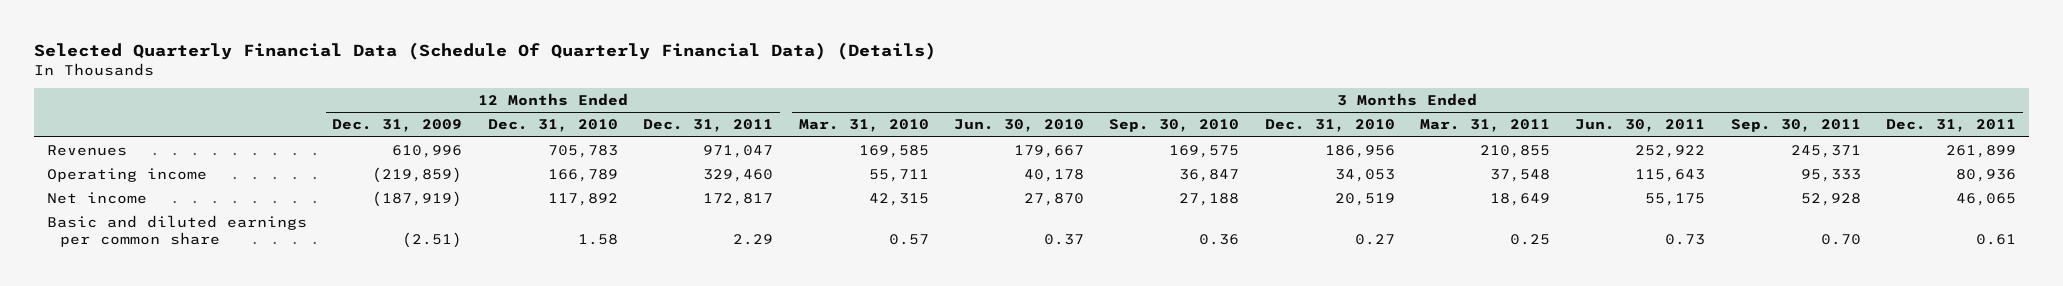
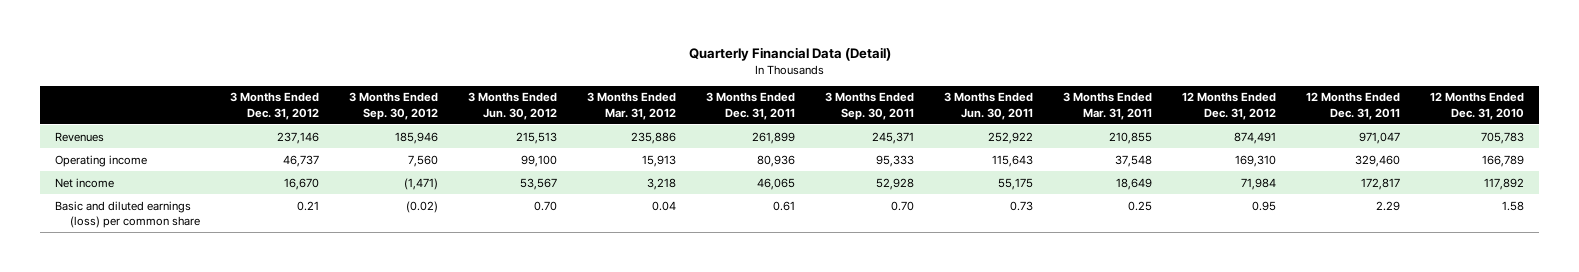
- Selected Quarterly Financial Data (Schedule Of Quarterly Financial Data) (Details)
+ Quarterly Financial Data (Detail)
- | 12 Months Ended Dec. 31, 2009 | 12 Months Ended Dec. 31, 2010 | 12 Months Ended Dec. 31, 2011 | 3 Months Ended Mar. 31, 2010 | 3 Months Ended Jun. 30, 2010 | 3 Months Ended Sep. 30, 2010 | 3 Months Ended Dec. 31, 2010 | 3 Months Ended Mar. 31, 2011 | 3 Months Ended Jun. 30, 2011 | 3 Months Ended Sep. 30, 2011 | 3 Months Ended Dec. 31, 2011
+ | 3 Months Ended Dec. 31, 2012 | 3 Months Ended Sep. 30, 2012 | 3 Months Ended Jun. 30, 2012 | 3 Months Ended Mar. 31, 2012 | 3 Months Ended Dec. 31, 2011 | 3 Months Ended Sep. 30, 2011 | 3 Months Ended Jun. 30, 2011 | 3 Months Ended Mar. 31, 2011 | 12 Months Ended Dec. 31, 2012 | 12 Months Ended Dec. 31, 2011 | 12 Months Ended Dec. 31, 2010
- Basic and diluted earnings per common share | (2.51) | 1.58 | 2.29 | 0.57 | 0.37 | 0.36 | 0.27 | 0.25 | 0.73 | 0.70 | 0.61
+ Basic and diluted earnings (loss) per common share | 0.21 | (0.02) | 0.70 | 0.04 | 0.61 | 0.70 | 0.73 | 0.25 | 0.95 | 2.29 | 1.58

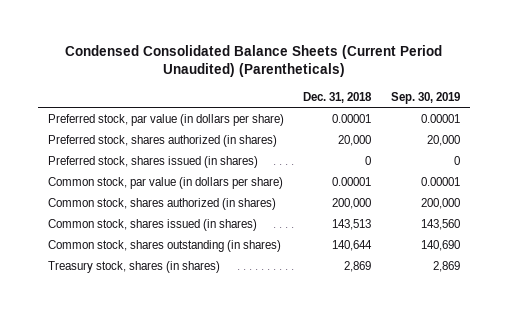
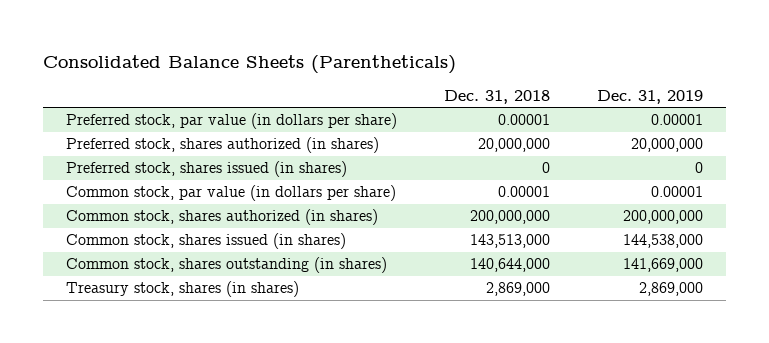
- Condensed Consolidated Balance Sheets (Current Period Unaudited) (Parentheticals)
+ Consolidated Balance Sheets (Parentheticals)
- | Dec. 31, 2018 | Sep. 30, 2019
+ | Dec. 31, 2018 | Dec. 31, 2019
- Preferred stock, shares authorized (in shares) | 20,000 | 20,000
+ Preferred stock, shares authorized (in shares) | 20,000,000 | 20,000,000
- Common stock, shares authorized (in shares) | 200,000 | 200,000
- Common stock, shares issued (in shares) | 143,513 | 143,560
- Common stock, shares outstanding (in shares) | 140,644 | 140,690
- Treasury stock, shares (in shares) | 2,869 | 2,869
+ Common stock, shares authorized (in shares) | 200,000,000 | 200,000,000
+ Common stock, shares issued (in shares) | 143,513,000 | 144,538,000
+ Common stock, shares outstanding (in shares) | 140,644,000 | 141,669,000
+ Treasury stock, shares (in shares) | 2,869,000 | 2,869,000

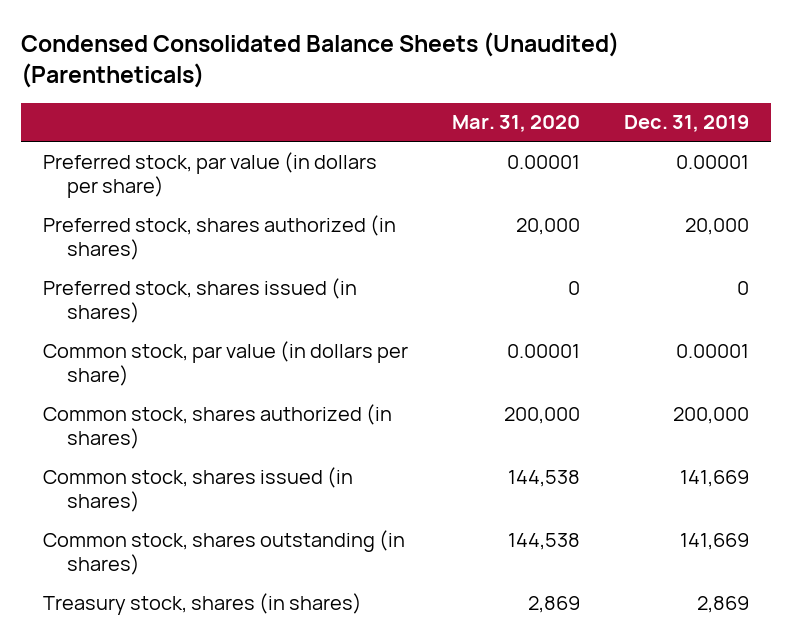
- Consolidated Balance Sheets (Parentheticals)
+ Condensed Consolidated Balance Sheets (Unaudited) (Parentheticals)
- | Dec. 31, 2018 | Dec. 31, 2019
+ | Mar. 31, 2020 | Dec. 31, 2019
- Preferred stock, shares authorized (in shares) | 20,000,000 | 20,000,000
+ Preferred stock, shares authorized (in shares) | 20,000 | 20,000
- Common stock, shares authorized (in shares) | 200,000,000 | 200,000,000
- Common stock, shares issued (in shares) | 143,513,000 | 144,538,000
- Common stock, shares outstanding (in shares) | 140,644,000 | 141,669,000
- Treasury stock, shares (in shares) | 2,869,000 | 2,869,000
+ Common stock, shares authorized (in shares) | 200,000 | 200,000
+ Common stock, shares issued (in shares) | 144,538 | 141,669
+ Common stock, shares outstanding (in shares) | 144,538 | 141,669
+ Treasury stock, shares (in shares) | 2,869 | 2,869

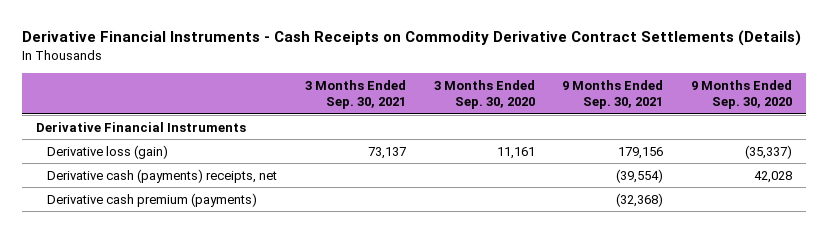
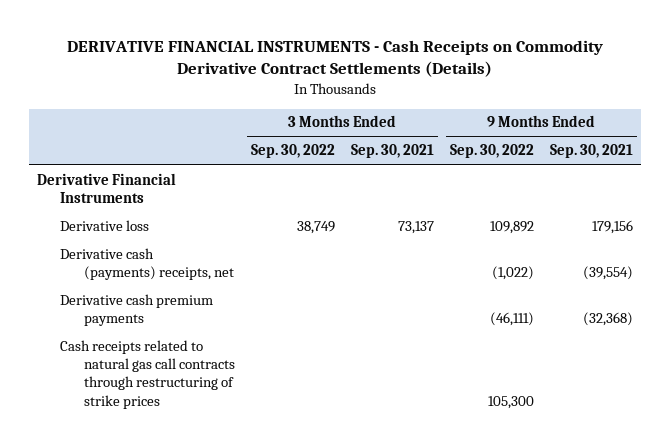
- Derivative Financial Instruments - Cash Receipts on Commodity Derivative Contract Settlements (Details)
+ DERIVATIVE FINANCIAL INSTRUMENTS - Cash Receipts on Commodity Derivative Contract Settlements (Details)
- | 3 Months Ended Sep. 30, 2021 | 3 Months Ended Sep. 30, 2020 | 9 Months Ended Sep. 30, 2021 | 9 Months Ended Sep. 30, 2020
+ | 3 Months Ended Sep. 30, 2022 | 3 Months Ended Sep. 30, 2021 | 9 Months Ended Sep. 30, 2022 | 9 Months Ended Sep. 30, 2021
- Derivative loss (gain) | 73,137 | 11,161 | 179,156 | (35,337)
+ Derivative loss | 38,749 | 73,137 | 109,892 | 179,156
- Derivative cash premium (payments) | | | (32,368) |
+ Derivative cash premium payments | | | (46,111) | (32,368)
+ Cash receipts related to natural gas call contracts through restructuring of strike prices | | | 105,300 |

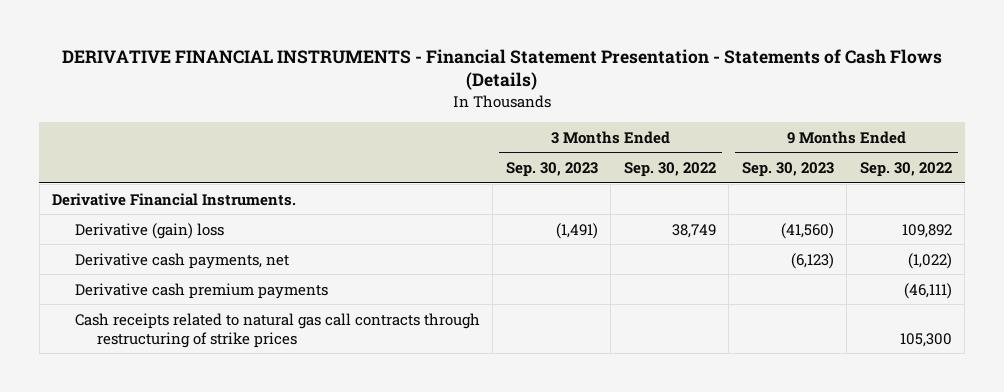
- DERIVATIVE FINANCIAL INSTRUMENTS - Cash Receipts on Commodity Derivative Contract Settlements (Details)
+ DERIVATIVE FINANCIAL INSTRUMENTS - Financial Statement Presentation - Statements of Cash Flows (Details)
- | 3 Months Ended Sep. 30, 2022 | 3 Months Ended Sep. 30, 2021 | 9 Months Ended Sep. 30, 2022 | 9 Months Ended Sep. 30, 2021
+ | 3 Months Ended Sep. 30, 2023 | 3 Months Ended Sep. 30, 2022 | 9 Months Ended Sep. 30, 2023 | 9 Months Ended Sep. 30, 2022
- Derivative Financial Instruments
- Derivative loss | 38,749 | 73,137 | 109,892 | 179,156
- Derivative cash (payments) receipts, net | | | (1,022) | (39,554)
+ Derivative Financial Instruments.
+ Derivative (gain) loss | (1,491) | 38,749 | (41,560) | 109,892
+ Derivative cash payments, net | | | (6,123) | (1,022)

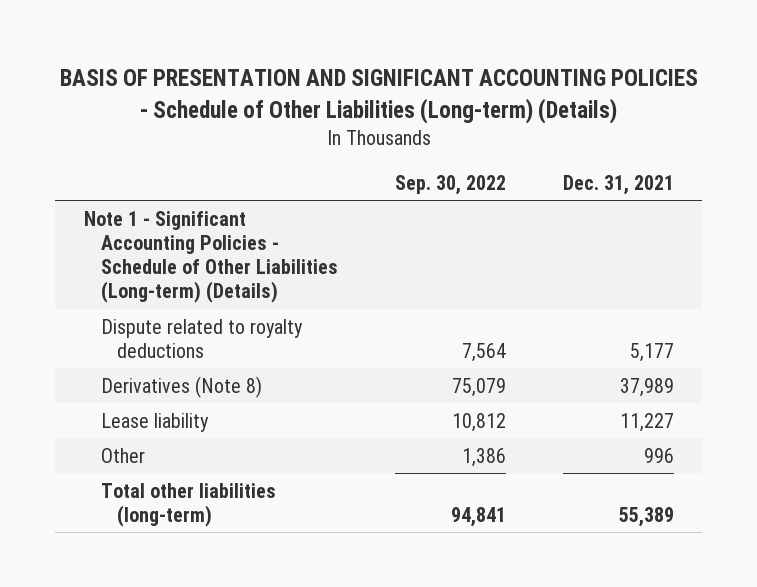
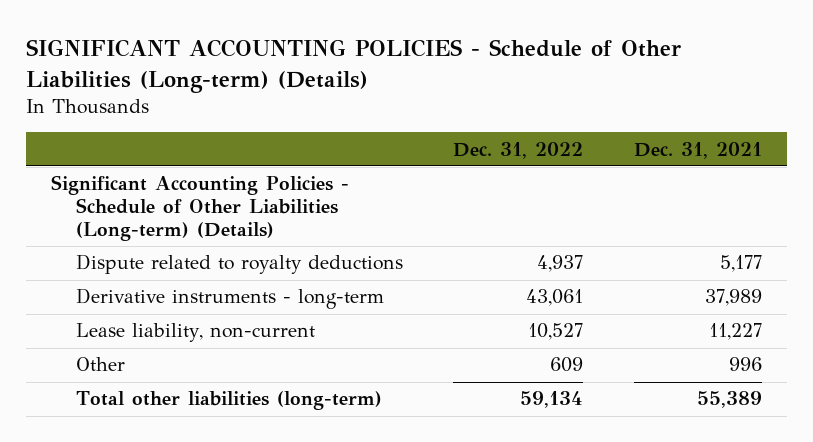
- BASIS OF PRESENTATION AND SIGNIFICANT ACCOUNTING POLICIES - Schedule of Other Liabilities (Long-term) (Details)
+ SIGNIFICANT ACCOUNTING POLICIES - Schedule of Other Liabilities (Long-term) (Details)
- | Sep. 30, 2022 | Dec. 31, 2021
+ | Dec. 31, 2022 | Dec. 31, 2021
- Note 1 - Significant Accounting Policies - Schedule of Other Liabilities (Long-term) (Details)
+ Significant Accounting Policies - Schedule of Other Liabilities (Long-term) (Details)
- Derivatives (Note 8) | 75,079 | 37,989
- Lease liability | 10,812 | 11,227
+ Derivative instruments - long-term | 43,061 | 37,989
+ Lease liability, non-current | 10,527 | 11,227

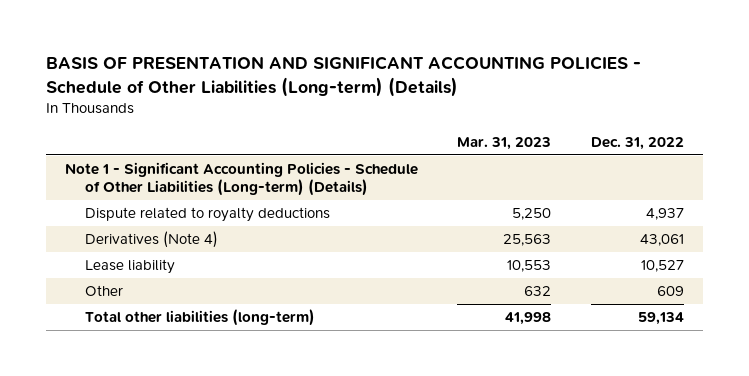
- SIGNIFICANT ACCOUNTING POLICIES - Schedule of Other Liabilities (Long-term) (Details)
+ BASIS OF PRESENTATION AND SIGNIFICANT ACCOUNTING POLICIES - Schedule of Other Liabilities (Long-term) (Details)
- | Dec. 31, 2022 | Dec. 31, 2021
+ | Mar. 31, 2023 | Dec. 31, 2022
- Significant Accounting Policies - Schedule of Other Liabilities (Long-term) (Details)
+ Note 1 - Significant Accounting Policies - Schedule of Other Liabilities (Long-term) (Details)
- Derivative instruments - long-term | 43,061 | 37,989
- Lease liability, non-current | 10,527 | 11,227
+ Derivatives (Note 4) | 25,563 | 43,061
+ Lease liability | 10,553 | 10,527

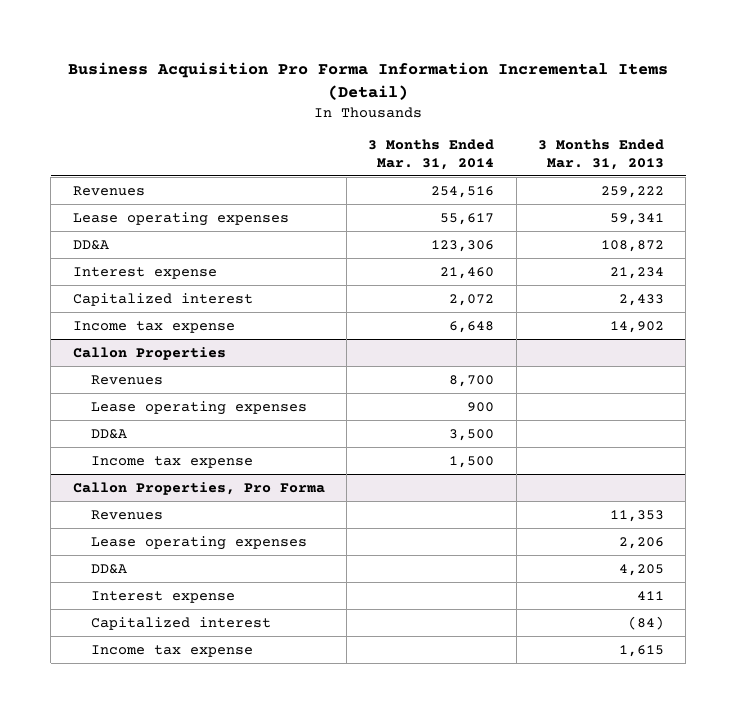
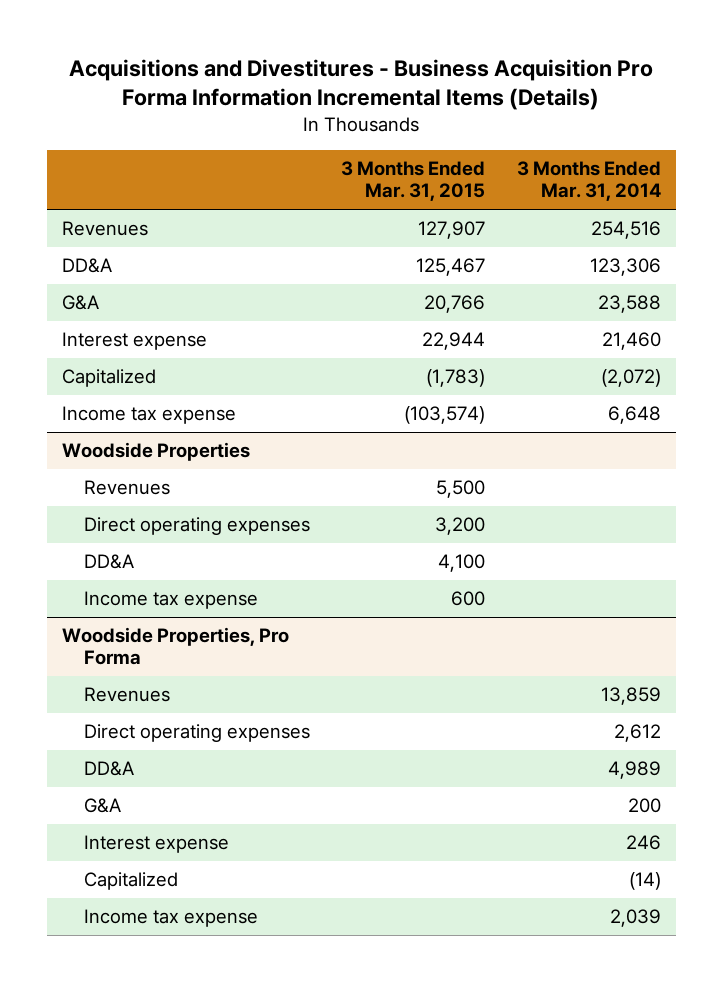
- Business Acquisition Pro Forma Information Incremental Items (Detail)
+ Acquisitions and Divestitures - Business Acquisition Pro Forma Information Incremental Items (Details)
- | 3 Months Ended Mar. 31, 2014 | 3 Months Ended Mar. 31, 2013
+ | 3 Months Ended Mar. 31, 2015 | 3 Months Ended Mar. 31, 2014
- Lease operating expenses | 55,617 | 59,341
+ G&A | 20,766 | 23,588
- Capitalized interest | 2,072 | 2,433
+ Capitalized | (1,783) | (2,072)
- Callon Properties
- Revenues | 8,700 |
- Lease operating expenses | 900 |
- DD&A | 3,500 |
- Income tax expense | 1,500 |
- Callon Properties, Pro Forma
+ Woodside Properties
- Lease operating expenses | | 2,206
+ Direct operating expenses | 3,200 |
- Interest expense | | 411
- Capitalized interest | | (84)
+ Woodside Properties, Pro Forma
+ Revenues | | 13,859
+ Direct operating expenses | | 2,612
+ DD&A | | 4,989
+ G&A | | 200
+ Interest expense | | 246
+ Capitalized | | (14)
+ Income tax expense | | 2,039

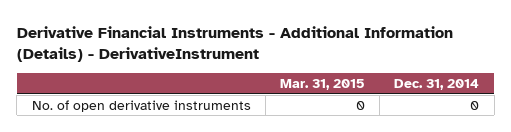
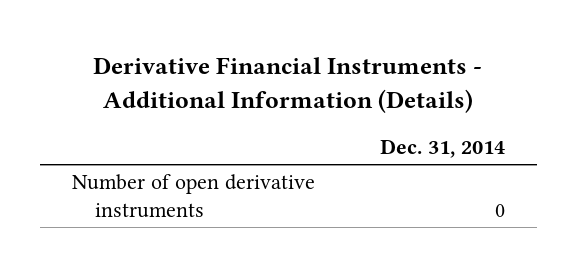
- Derivative Financial Instruments - Additional Information (Details) - DerivativeInstrument
+ Derivative Financial Instruments - Additional Information (Details)
- | Mar. 31, 2015 | Dec. 31, 2014
+ | Dec. 31, 2014
- No. of open derivative instruments | 0 | 0
+ Number of open derivative instruments | 0

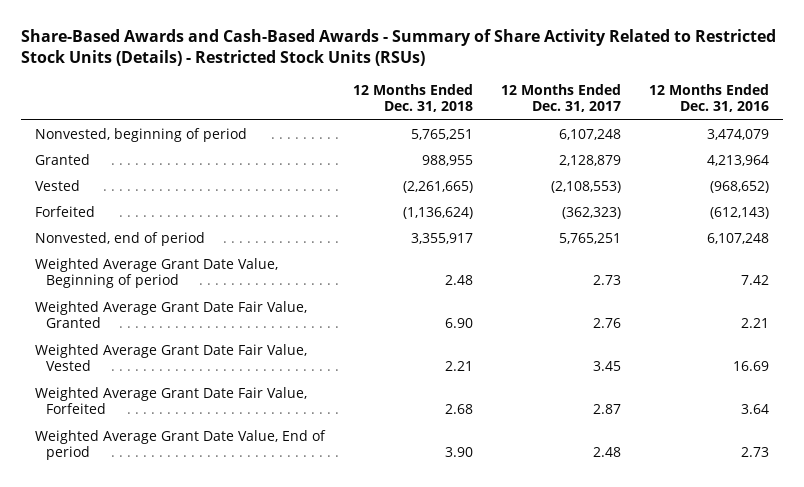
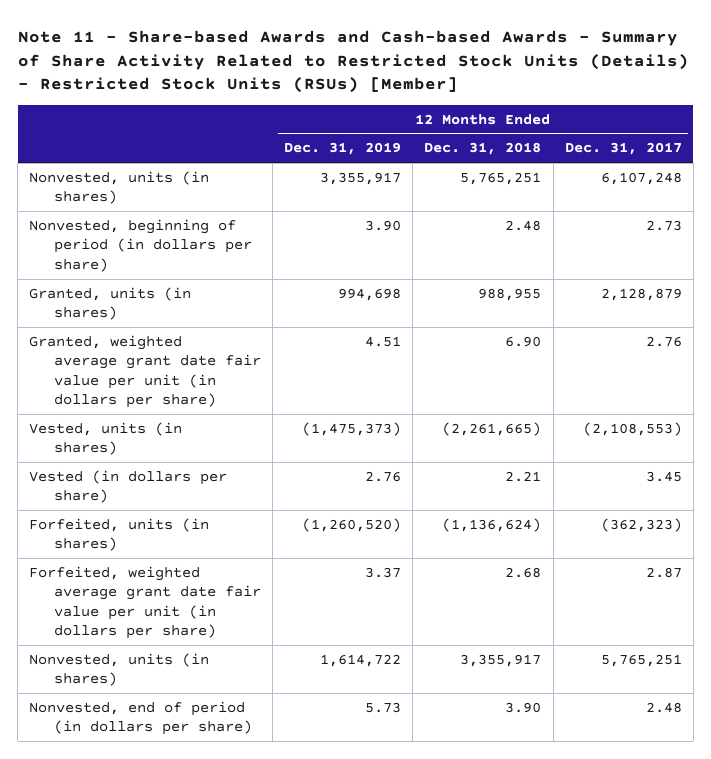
- Share-Based Awards and Cash-Based Awards - Summary of Share Activity Related to Restricted Stock Units (Details) - Restricted Stock Units (RSUs)
+ Note 11 - Share-based Awards and Cash-based Awards - Summary of Share Activity Related to Restricted Stock Units (Details) - Restricted Stock Units (RSUs) [Member]
- | 12 Months Ended Dec. 31, 2018 | 12 Months Ended Dec. 31, 2017 | 12 Months Ended Dec. 31, 2016
+ | 12 Months Ended Dec. 31, 2019 | 12 Months Ended Dec. 31, 2018 | 12 Months Ended Dec. 31, 2017
- Nonvested, beginning of period | 5,765,251 | 6,107,248 | 3,474,079
- Granted | 988,955 | 2,128,879 | 4,213,964
- Vested | (2,261,665) | (2,108,553) | (968,652)
- Forfeited | (1,136,624) | (362,323) | (612,143)
- Nonvested, end of period | 3,355,917 | 5,765,251 | 6,107,248
- Weighted Average Grant Date Value, Beginning of period | 2.48 | 2.73 | 7.42
- Weighted Average Grant Date Fair Value, Granted | 6.90 | 2.76 | 2.21
- Weighted Average Grant Date Fair Value, Vested | 2.21 | 3.45 | 16.69
- Weighted Average Grant Date Fair Value, Forfeited | 2.68 | 2.87 | 3.64
- Weighted Average Grant Date Value, End of period | 3.90 | 2.48 | 2.73
+ Nonvested, units (in shares) | 3,355,917 | 5,765,251 | 6,107,248
+ Nonvested, beginning of period (in dollars per share) | 3.90 | 2.48 | 2.73
+ Granted, units (in shares) | 994,698 | 988,955 | 2,128,879
+ Granted, weighted average grant date fair value per unit (in dollars per share) | 4.51 | 6.90 | 2.76
+ Vested, units (in shares) | (1,475,373) | (2,261,665) | (2,108,553)
+ Vested (in dollars per share) | 2.76 | 2.21 | 3.45
+ Forfeited, units (in shares) | (1,260,520) | (1,136,624) | (362,323)
+ Forfeited, weighted average grant date fair value per unit (in dollars per share) | 3.37 | 2.68 | 2.87
+ Nonvested, units (in shares) | 1,614,722 | 3,355,917 | 5,765,251
+ Nonvested, end of period (in dollars per share) | 5.73 | 3.90 | 2.48

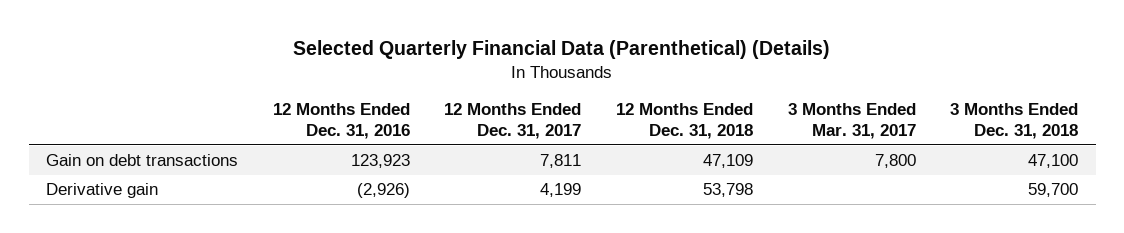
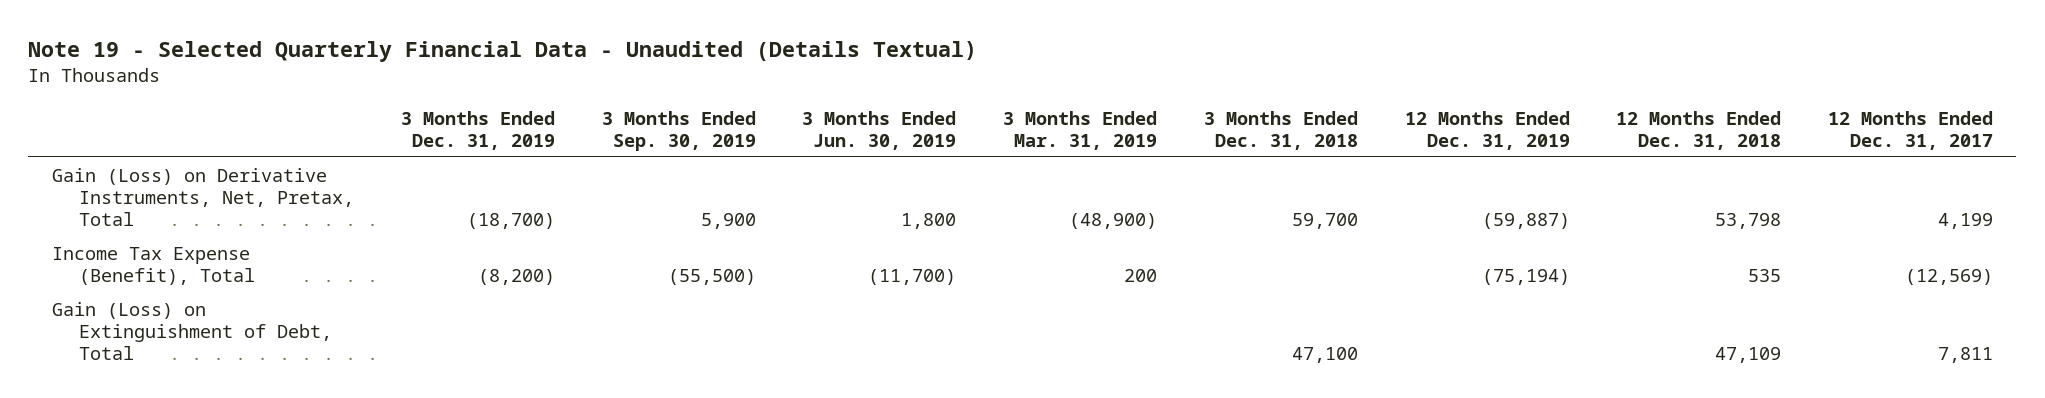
- Selected Quarterly Financial Data (Parenthetical) (Details)
+ Note 19 - Selected Quarterly Financial Data - Unaudited (Details Textual)
- | 12 Months Ended Dec. 31, 2016 | 12 Months Ended Dec. 31, 2017 | 12 Months Ended Dec. 31, 2018 | 3 Months Ended Mar. 31, 2017 | 3 Months Ended Dec. 31, 2018
+ | 3 Months Ended Dec. 31, 2019 | 3 Months Ended Sep. 30, 2019 | 3 Months Ended Jun. 30, 2019 | 3 Months Ended Mar. 31, 2019 | 3 Months Ended Dec. 31, 2018 | 12 Months Ended Dec. 31, 2019 | 12 Months Ended Dec. 31, 2018 | 12 Months Ended Dec. 31, 2017
- Gain on debt transactions | 123,923 | 7,811 | 47,109 | 7,800 | 47,100
- Derivative gain | (2,926) | 4,199 | 53,798 | | 59,700
+ Gain (Loss) on Derivative Instruments, Net, Pretax, Total | (18,700) | 5,900 | 1,800 | (48,900) | 59,700 | (59,887) | 53,798 | 4,199
+ Income Tax Expense (Benefit), Total | (8,200) | (55,500) | (11,700) | 200 | | (75,194) | 535 | (12,569)
+ Gain (Loss) on Extinguishment of Debt, Total | | | | | 47,100 | | 47,109 | 7,811

